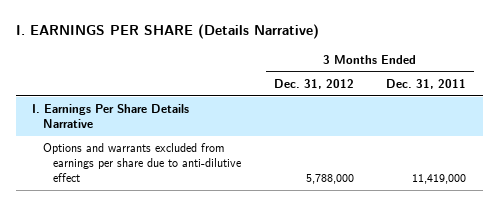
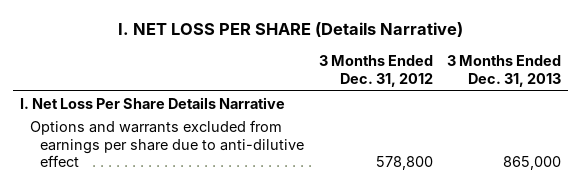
- I. EARNINGS PER SHARE (Details Narrative)
+ I. NET LOSS PER SHARE (Details Narrative)
- | 3 Months Ended Dec. 31, 2012 | 3 Months Ended Dec. 31, 2011
+ | 3 Months Ended Dec. 31, 2012 | 3 Months Ended Dec. 31, 2013
- I. Earnings Per Share Details Narrative
- Options and warrants excluded from earnings per share due to anti-dilutive effect | 5,788,000 | 11,419,000
+ I. Net Loss Per Share Details Narrative
+ Options and warrants excluded from earnings per share due to anti-dilutive effect | 578,800 | 865,000

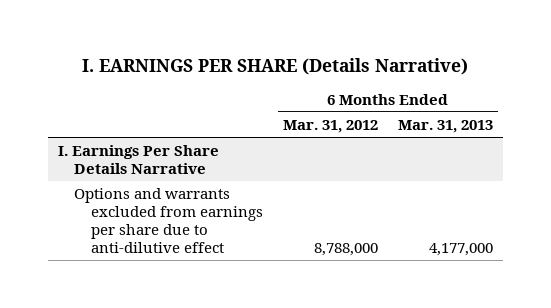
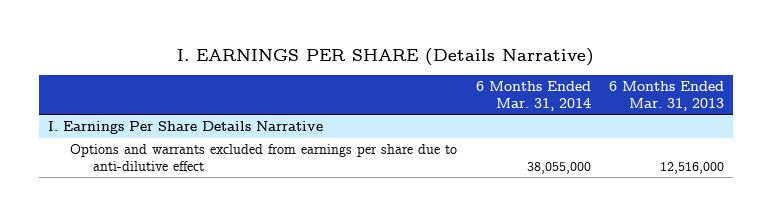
- | 6 Months Ended Mar. 31, 2012 | 6 Months Ended Mar. 31, 2013
+ | 6 Months Ended Mar. 31, 2014 | 6 Months Ended Mar. 31, 2013
- Options and warrants excluded from earnings per share due to anti-dilutive effect | 8,788,000 | 4,177,000
+ Options and warrants excluded from earnings per share due to anti-dilutive effect | 38,055,000 | 12,516,000

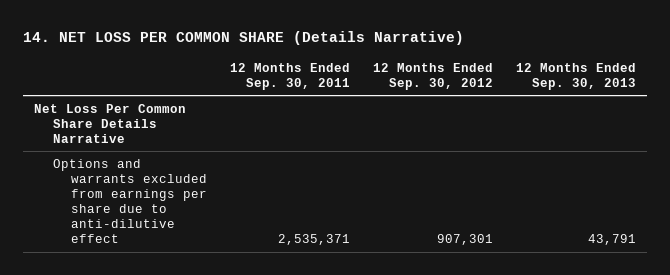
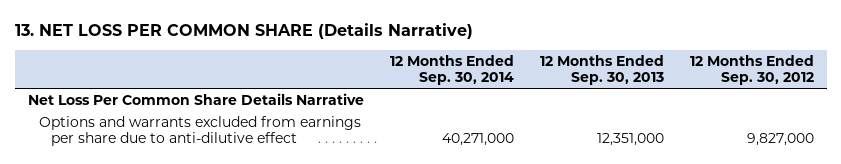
- 14. NET LOSS PER COMMON SHARE (Details Narrative)
+ 13. NET LOSS PER COMMON SHARE (Details Narrative)
- | 12 Months Ended Sep. 30, 2011 | 12 Months Ended Sep. 30, 2012 | 12 Months Ended Sep. 30, 2013
+ | 12 Months Ended Sep. 30, 2014 | 12 Months Ended Sep. 30, 2013 | 12 Months Ended Sep. 30, 2012
- Options and warrants excluded from earnings per share due to anti-dilutive effect | 2,535,371 | 907,301 | 43,791
+ Options and warrants excluded from earnings per share due to anti-dilutive effect | 40,271,000 | 12,351,000 | 9,827,000

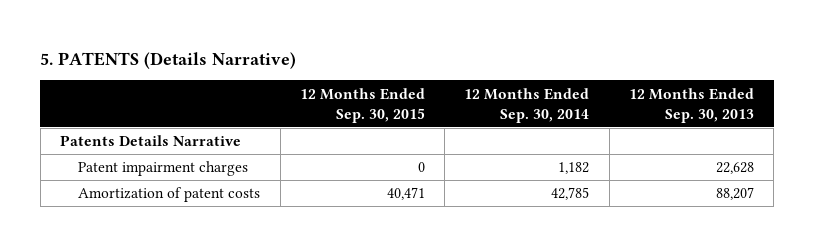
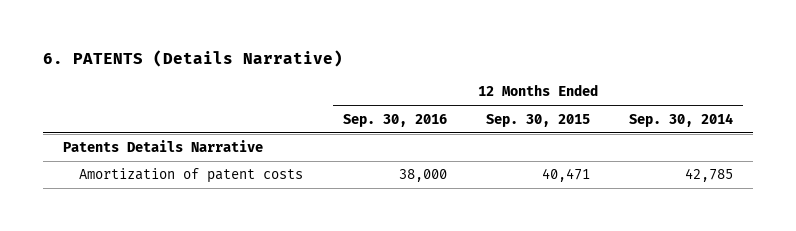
- 5. PATENTS (Details Narrative)
+ 6. PATENTS (Details Narrative)
- | 12 Months Ended Sep. 30, 2015 | 12 Months Ended Sep. 30, 2014 | 12 Months Ended Sep. 30, 2013
+ | 12 Months Ended Sep. 30, 2016 | 12 Months Ended Sep. 30, 2015 | 12 Months Ended Sep. 30, 2014
- Patent impairment charges | 0 | 1,182 | 22,628

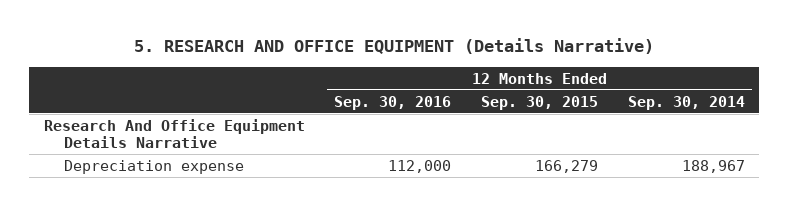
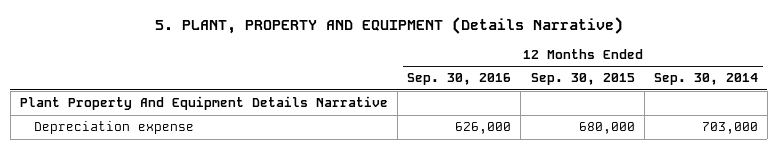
- 5. RESEARCH AND OFFICE EQUIPMENT (Details Narrative)
+ 5. PLANT, PROPERTY AND EQUIPMENT (Details Narrative)
- Research And Office Equipment Details Narrative
- Depreciation expense | 112,000 | 166,279 | 188,967
+ Plant Property And Equipment Details Narrative
+ Depreciation expense | 626,000 | 680,000 | 703,000

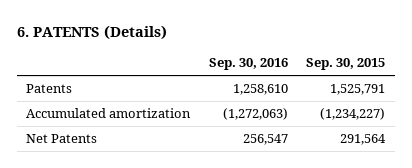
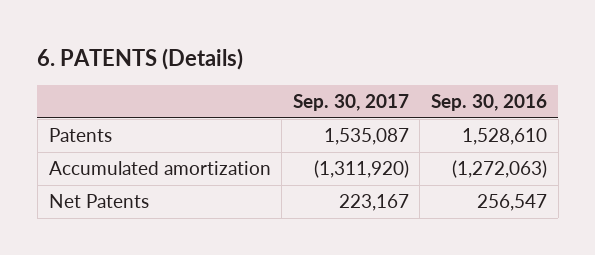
- | Sep. 30, 2016 | Sep. 30, 2015
+ | Sep. 30, 2017 | Sep. 30, 2016
- Patents | 1,258,610 | 1,525,791
+ Patents | 1,535,087 | 1,528,610

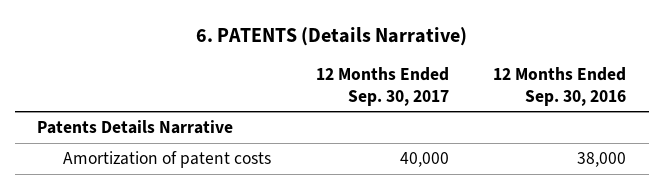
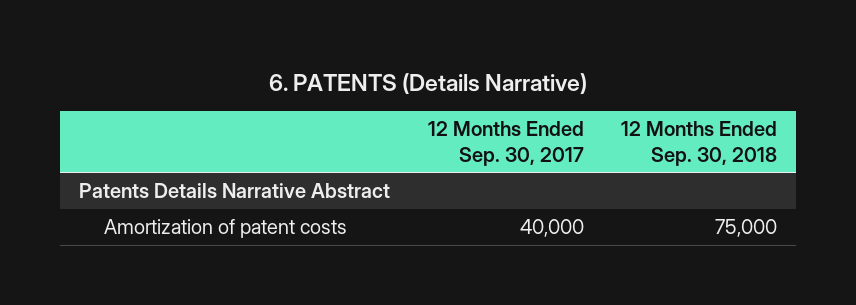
- | 12 Months Ended Sep. 30, 2017 | 12 Months Ended Sep. 30, 2016
+ | 12 Months Ended Sep. 30, 2017 | 12 Months Ended Sep. 30, 2018
- Patents Details Narrative
+ Patents Details Narrative Abstract

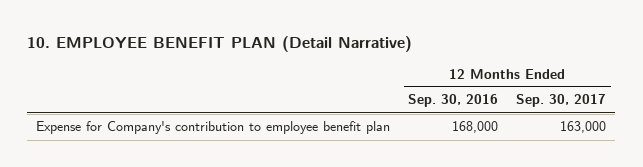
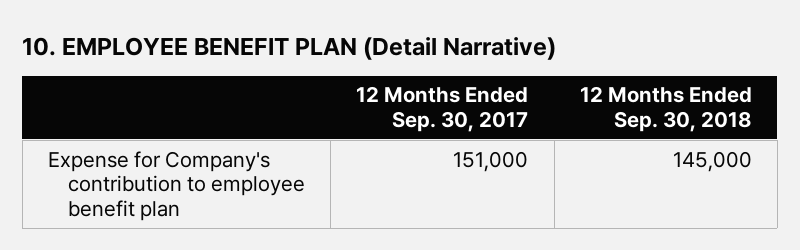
- | 12 Months Ended Sep. 30, 2016 | 12 Months Ended Sep. 30, 2017
+ | 12 Months Ended Sep. 30, 2017 | 12 Months Ended Sep. 30, 2018
- Expense for Company's contribution to employee benefit plan | 168,000 | 163,000
+ Expense for Company's contribution to employee benefit plan | 151,000 | 145,000

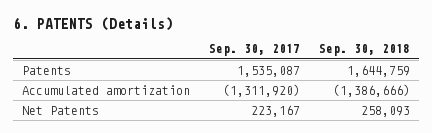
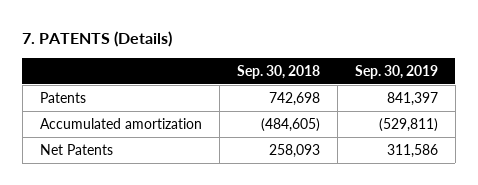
- 6. PATENTS (Details)
+ 7. PATENTS (Details)
- | Sep. 30, 2017 | Sep. 30, 2018
+ | Sep. 30, 2018 | Sep. 30, 2019
- Patents | 1,535,087 | 1,644,759
- Accumulated amortization | (1,311,920) | (1,386,666)
+ Patents | 742,698 | 841,397
+ Accumulated amortization | (484,605) | (529,811)

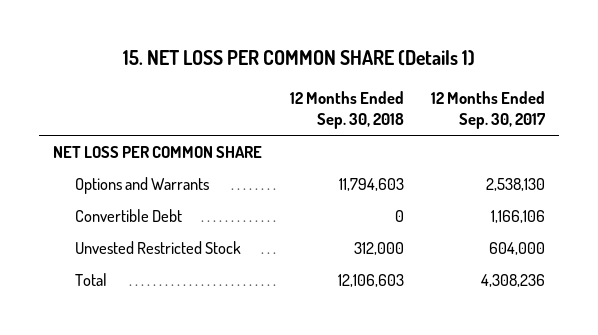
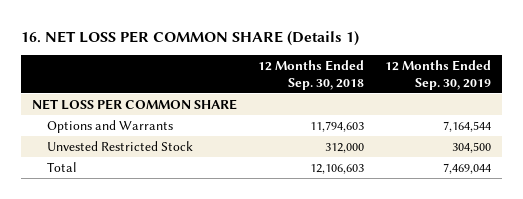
- 15. NET LOSS PER COMMON SHARE (Details 1)
+ 16. NET LOSS PER COMMON SHARE (Details 1)
- | 12 Months Ended Sep. 30, 2018 | 12 Months Ended Sep. 30, 2017
+ | 12 Months Ended Sep. 30, 2018 | 12 Months Ended Sep. 30, 2019
- Convertible Debt | 0 | 1,166,106

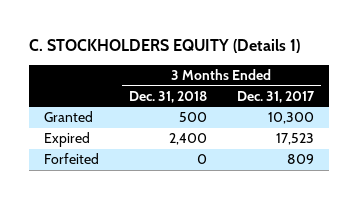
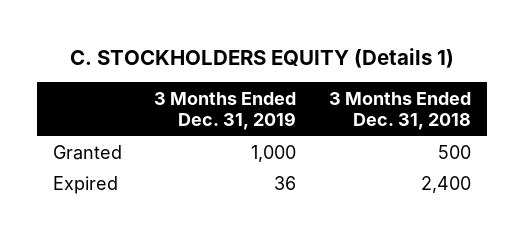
- | 3 Months Ended Dec. 31, 2018 | 3 Months Ended Dec. 31, 2017
+ | 3 Months Ended Dec. 31, 2019 | 3 Months Ended Dec. 31, 2018
- Forfeited | 0 | 809

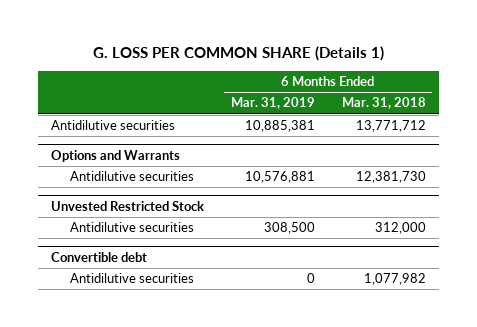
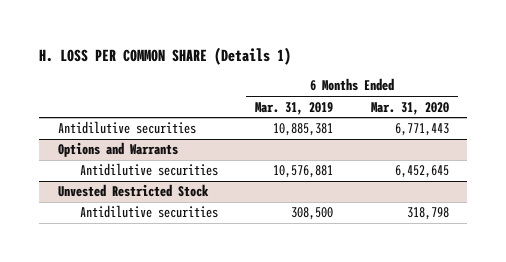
- G. LOSS PER COMMON SHARE (Details 1)
+ H. LOSS PER COMMON SHARE (Details 1)
- | 6 Months Ended Mar. 31, 2019 | 6 Months Ended Mar. 31, 2018
+ | 6 Months Ended Mar. 31, 2019 | 6 Months Ended Mar. 31, 2020
- Convertible debt
- Antidilutive securities | 0 | 1,077,982

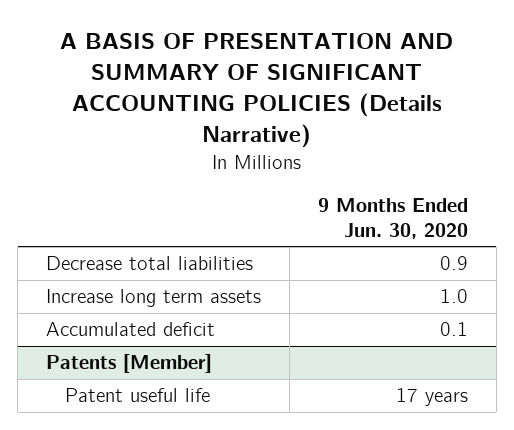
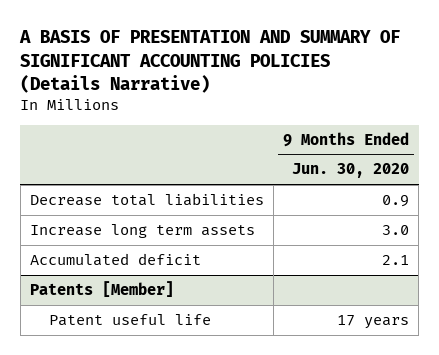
- Increase long term assets | 1.0
- Accumulated deficit | 0.1
+ Increase long term assets | 3.0
+ Accumulated deficit | 2.1

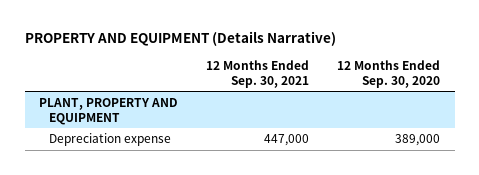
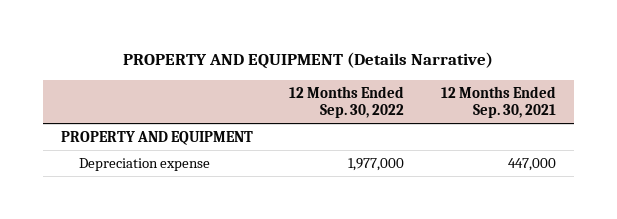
- | 12 Months Ended Sep. 30, 2021 | 12 Months Ended Sep. 30, 2020
+ | 12 Months Ended Sep. 30, 2022 | 12 Months Ended Sep. 30, 2021
- PLANT, PROPERTY AND EQUIPMENT
+ PROPERTY AND EQUIPMENT

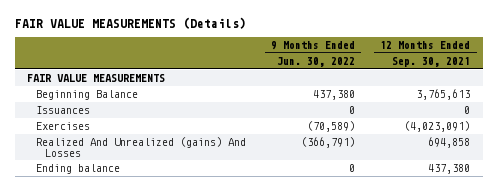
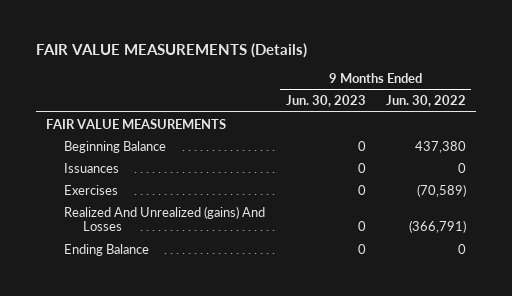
- | 9 Months Ended Jun. 30, 2022 | 12 Months Ended Sep. 30, 2021
+ | 9 Months Ended Jun. 30, 2023 | 9 Months Ended Jun. 30, 2022
- Ending balance | 0 | 437,380
+ Ending Balance | 0 | 0

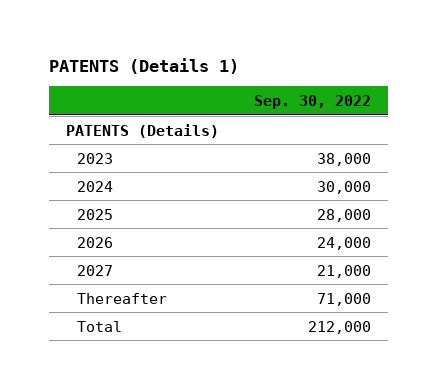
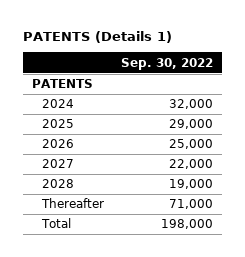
- PATENTS (Details)
- 2023 | 38,000
- 2024 | 30,000
- 2025 | 28,000
- 2026 | 24,000
- 2027 | 21,000
+ PATENTS
+ 2024 | 32,000
+ 2025 | 29,000
+ 2026 | 25,000
+ 2027 | 22,000
+ 2028 | 19,000
- Total | 212,000
+ Total | 198,000

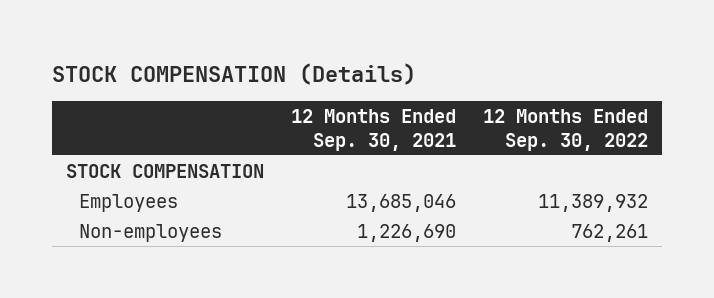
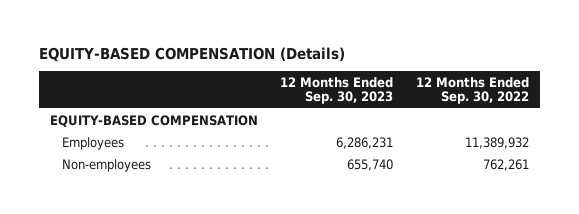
- STOCK COMPENSATION (Details)
+ EQUITY-BASED COMPENSATION (Details)
- | 12 Months Ended Sep. 30, 2021 | 12 Months Ended Sep. 30, 2022
+ | 12 Months Ended Sep. 30, 2023 | 12 Months Ended Sep. 30, 2022
- STOCK COMPENSATION
+ EQUITY-BASED COMPENSATION

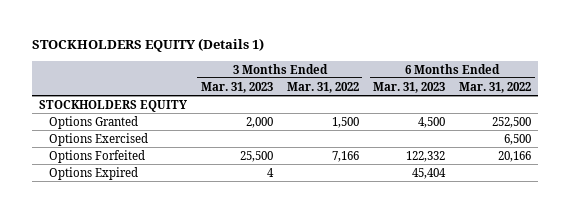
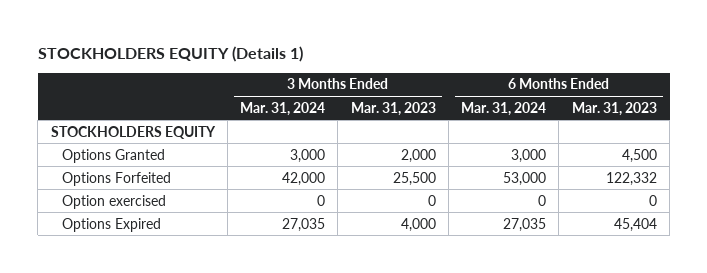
- | 3 Months Ended Mar. 31, 2023 | 3 Months Ended Mar. 31, 2022 | 6 Months Ended Mar. 31, 2023 | 6 Months Ended Mar. 31, 2022
+ | 3 Months Ended Mar. 31, 2024 | 3 Months Ended Mar. 31, 2023 | 6 Months Ended Mar. 31, 2024 | 6 Months Ended Mar. 31, 2023
- Options Exercised | | | | 6,500
- Options Expired | 4 | | 45,404 |
+ Option exercised | 0 | 0 | 0 | 0
+ Options Expired | 27,035 | 4,000 | 27,035 | 45,404

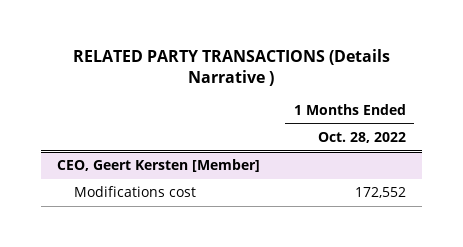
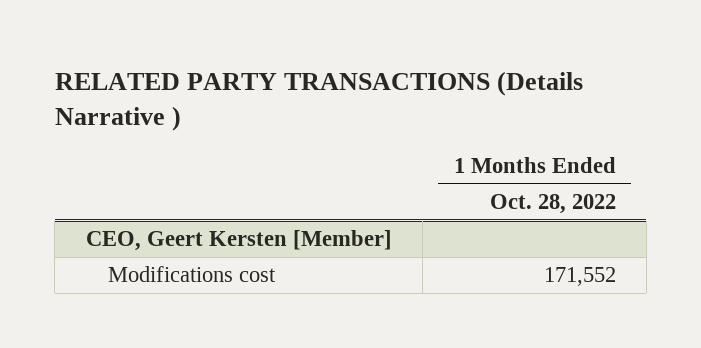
@ CEO, Geert Kersten [Member]
- Modifications cost | 172,552
+ Modifications cost | 171,552

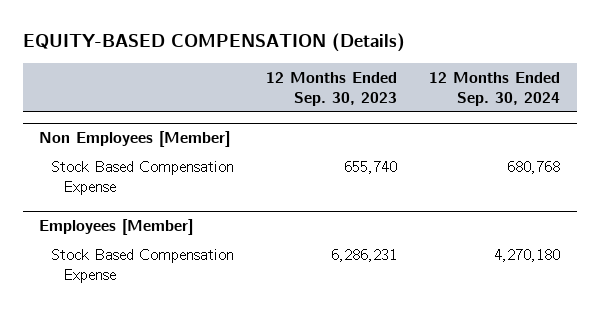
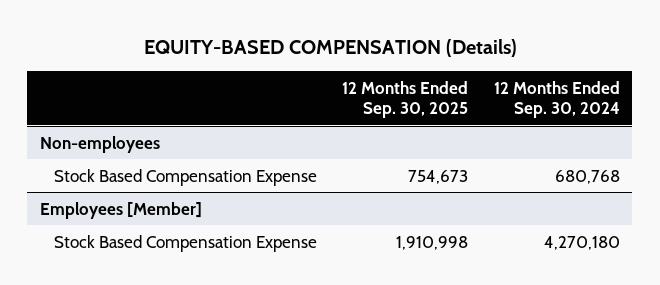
- | 12 Months Ended Sep. 30, 2023 | 12 Months Ended Sep. 30, 2024
+ | 12 Months Ended Sep. 30, 2025 | 12 Months Ended Sep. 30, 2024
- Non Employees [Member]
+ Non-employees

